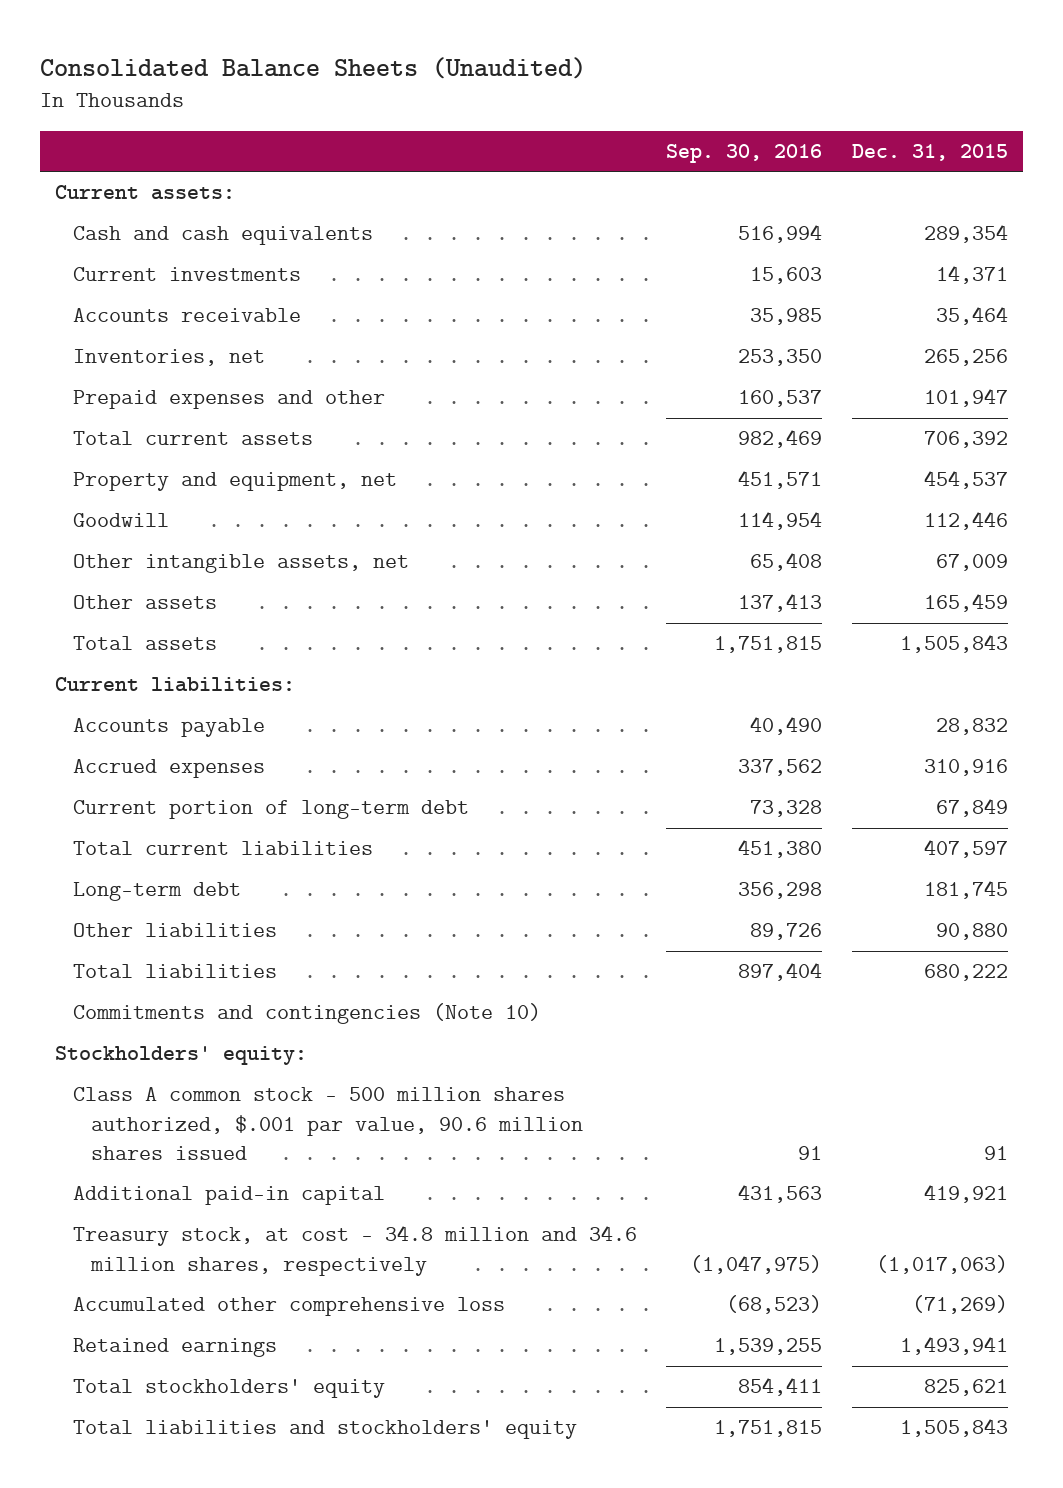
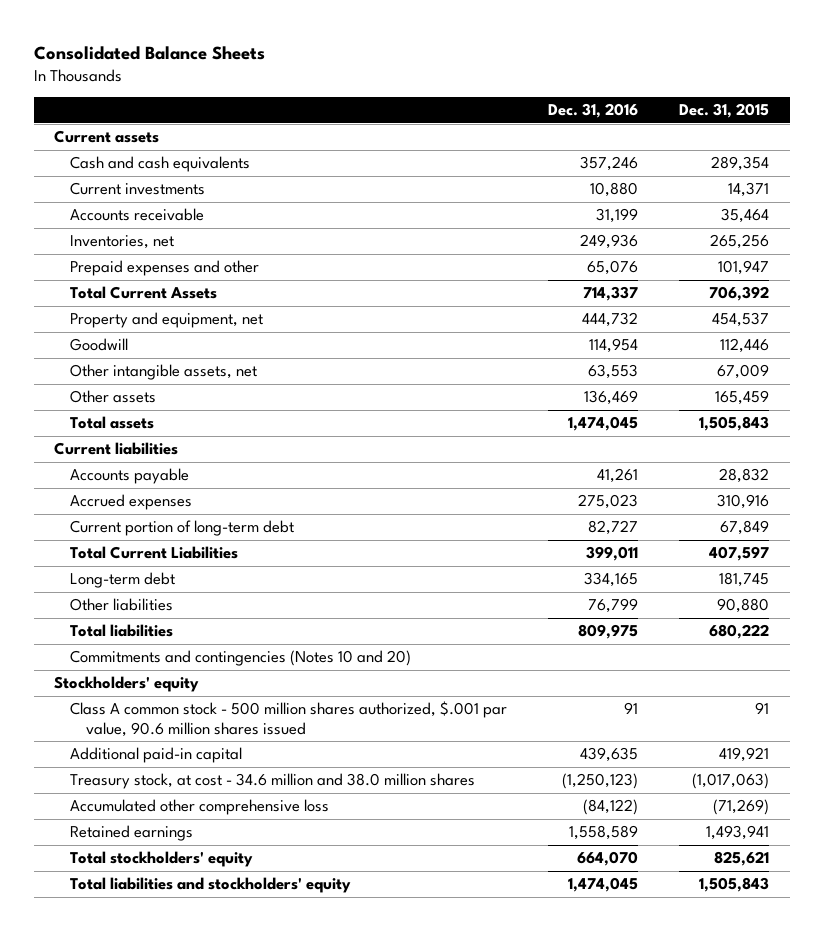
- Consolidated Balance Sheets (Unaudited)
+ Consolidated Balance Sheets
- | Sep. 30, 2016 | Dec. 31, 2015
+ | Dec. 31, 2016 | Dec. 31, 2015
- Current assets:
+ Current assets
- Total current assets | 982,469 | 706,392
+ Total Current Assets | 714,337 | 706,392
- Current liabilities:
+ Current liabilities
- Total current liabilities | 451,380 | 407,597
+ Total Current Liabilities | 399,011 | 407,597
- Commitments and contingencies (Note 10)
- Stockholders' equity:
+ Commitments and contingencies (Notes 10 and 20)
+ Stockholders' equity
- Treasury stock, at cost - 34.8 million and 34.6 million shares, respectively | (1,047,975) | (1,017,063)
+ Treasury stock, at cost - 34.6 million and 38.0 million shares | (1,250,123) | (1,017,063)

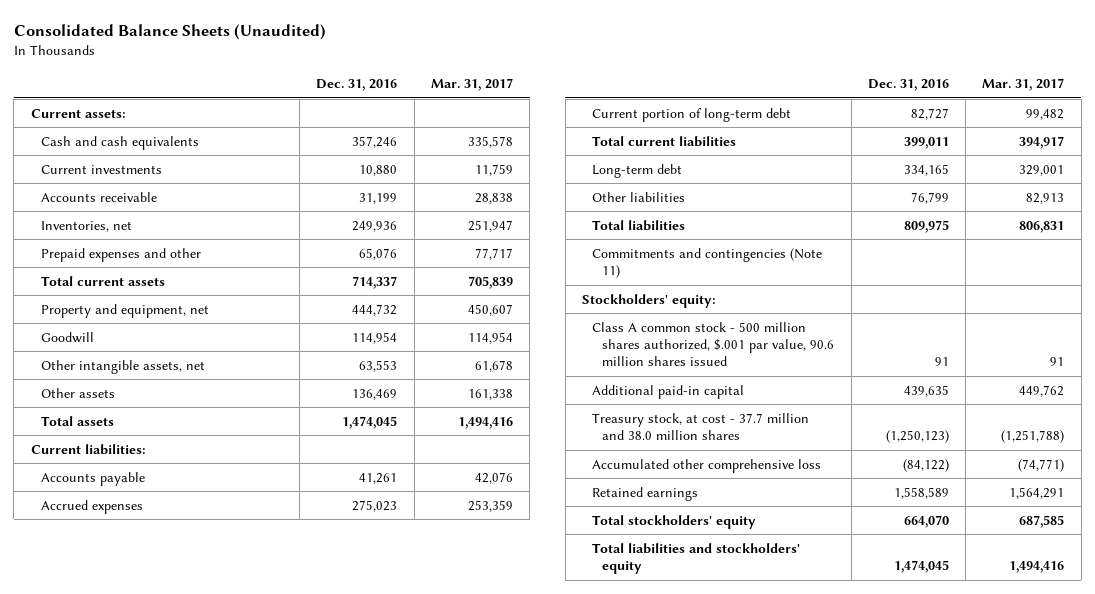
- Consolidated Balance Sheets
+ Consolidated Balance Sheets (Unaudited)
- | Dec. 31, 2016 | Dec. 31, 2015
+ | Dec. 31, 2016 | Mar. 31, 2017
- Current assets
+ Current assets:
- Total Current Assets | 714,337 | 706,392
+ Total current assets | 714,337 | 705,839
- Current liabilities
+ Current liabilities:
- Total Current Liabilities | 399,011 | 407,597
+ Total current liabilities | 399,011 | 394,917
- Commitments and contingencies (Notes 10 and 20)
- Stockholders' equity
+ Commitments and contingencies (Note 11)
+ Stockholders' equity:
- Treasury stock, at cost - 34.6 million and 38.0 million shares | (1,250,123) | (1,017,063)
+ Treasury stock, at cost - 37.7 million and 38.0 million shares | (1,250,123) | (1,251,788)

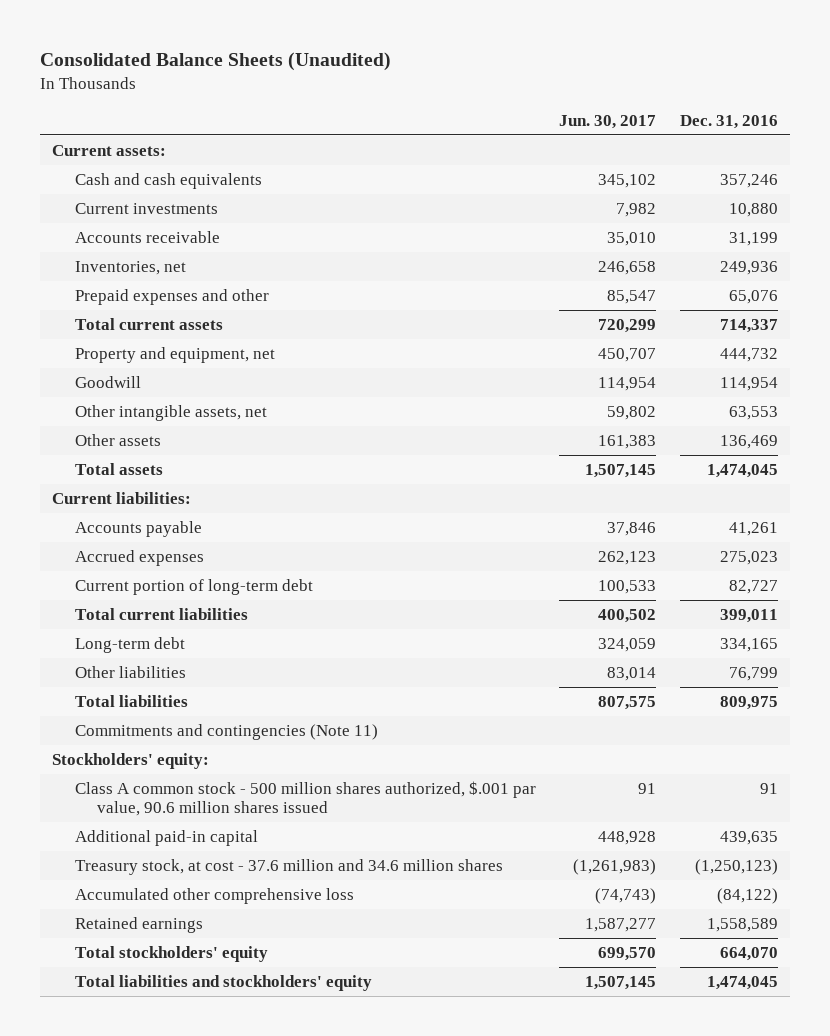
- | Dec. 31, 2016 | Mar. 31, 2017
+ | Jun. 30, 2017 | Dec. 31, 2016
- Treasury stock, at cost - 37.7 million and 38.0 million shares | (1,250,123) | (1,251,788)
+ Treasury stock, at cost - 37.6 million and 34.6 million shares | (1,261,983) | (1,250,123)

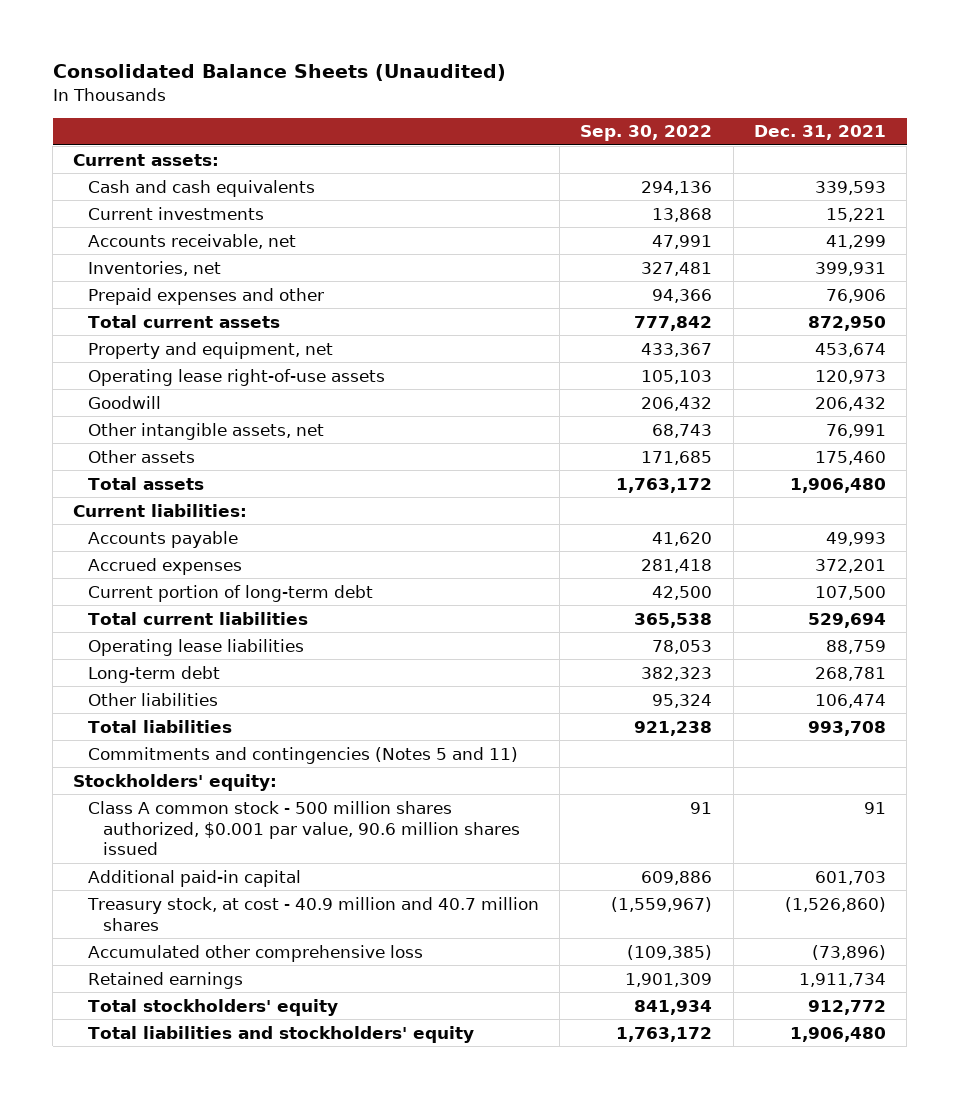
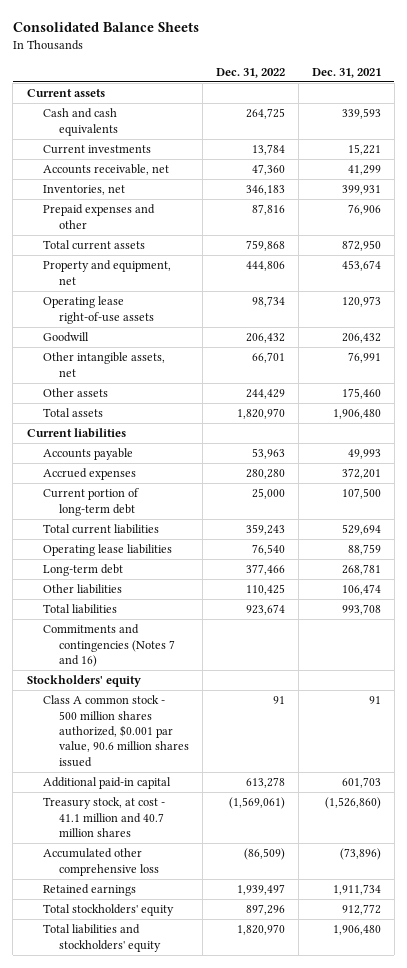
- Consolidated Balance Sheets (Unaudited)
+ Consolidated Balance Sheets
- | Sep. 30, 2022 | Dec. 31, 2021
+ | Dec. 31, 2022 | Dec. 31, 2021
- Current assets:
+ Current assets
- Current liabilities:
+ Current liabilities
- Commitments and contingencies (Notes 5 and 11)
- Stockholders' equity:
+ Commitments and contingencies (Notes 7 and 16)
+ Stockholders' equity
- Treasury stock, at cost - 40.9 million and 40.7 million shares | (1,559,967) | (1,526,860)
+ Treasury stock, at cost - 41.1 million and 40.7 million shares | (1,569,061) | (1,526,860)

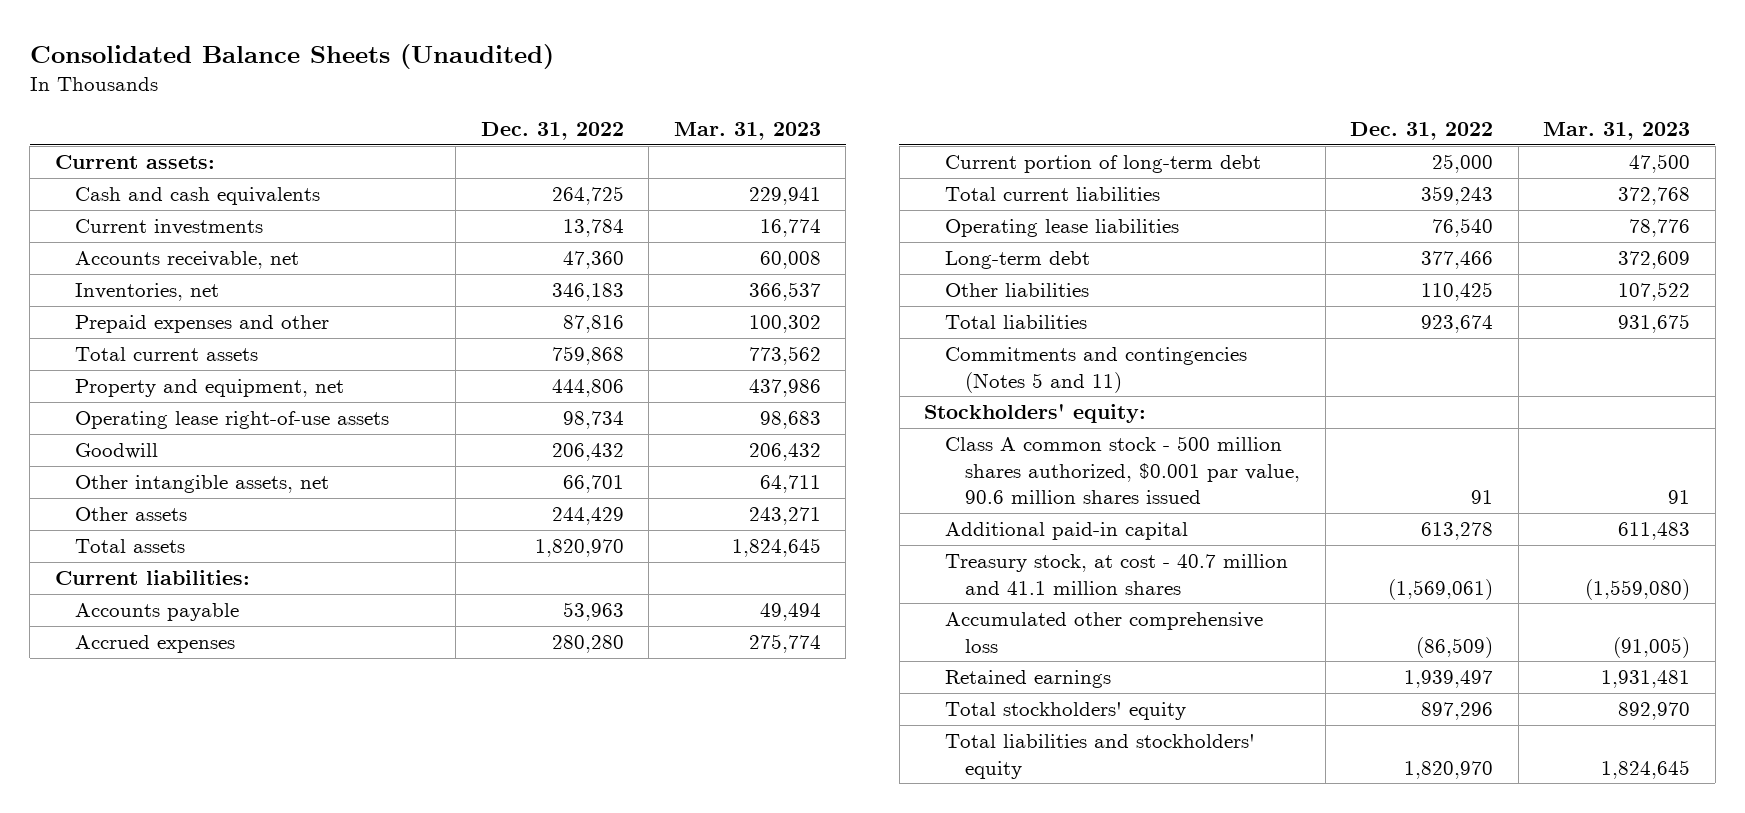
- Consolidated Balance Sheets
+ Consolidated Balance Sheets (Unaudited)
- | Dec. 31, 2022 | Dec. 31, 2021
+ | Dec. 31, 2022 | Mar. 31, 2023
- Current assets
+ Current assets:
- Current liabilities
+ Current liabilities:
- Commitments and contingencies (Notes 7 and 16)
- Stockholders' equity
+ Commitments and contingencies (Notes 5 and 11)
+ Stockholders' equity:
- Treasury stock, at cost - 41.1 million and 40.7 million shares | (1,569,061) | (1,526,860)
+ Treasury stock, at cost - 40.7 million and 41.1 million shares | (1,569,061) | (1,559,080)

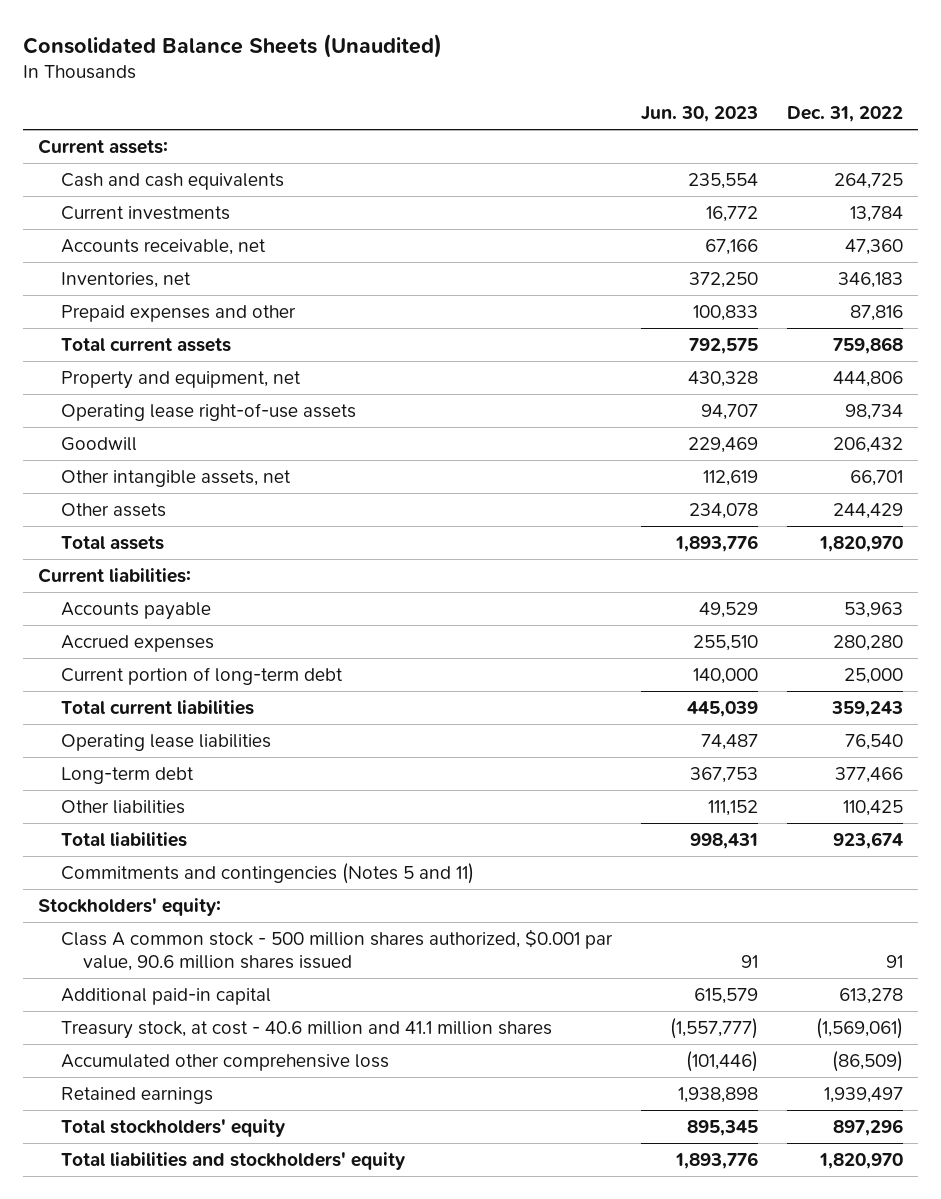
- | Dec. 31, 2022 | Mar. 31, 2023
+ | Jun. 30, 2023 | Dec. 31, 2022
- Treasury stock, at cost - 40.7 million and 41.1 million shares | (1,569,061) | (1,559,080)
+ Treasury stock, at cost - 40.6 million and 41.1 million shares | (1,557,777) | (1,569,061)

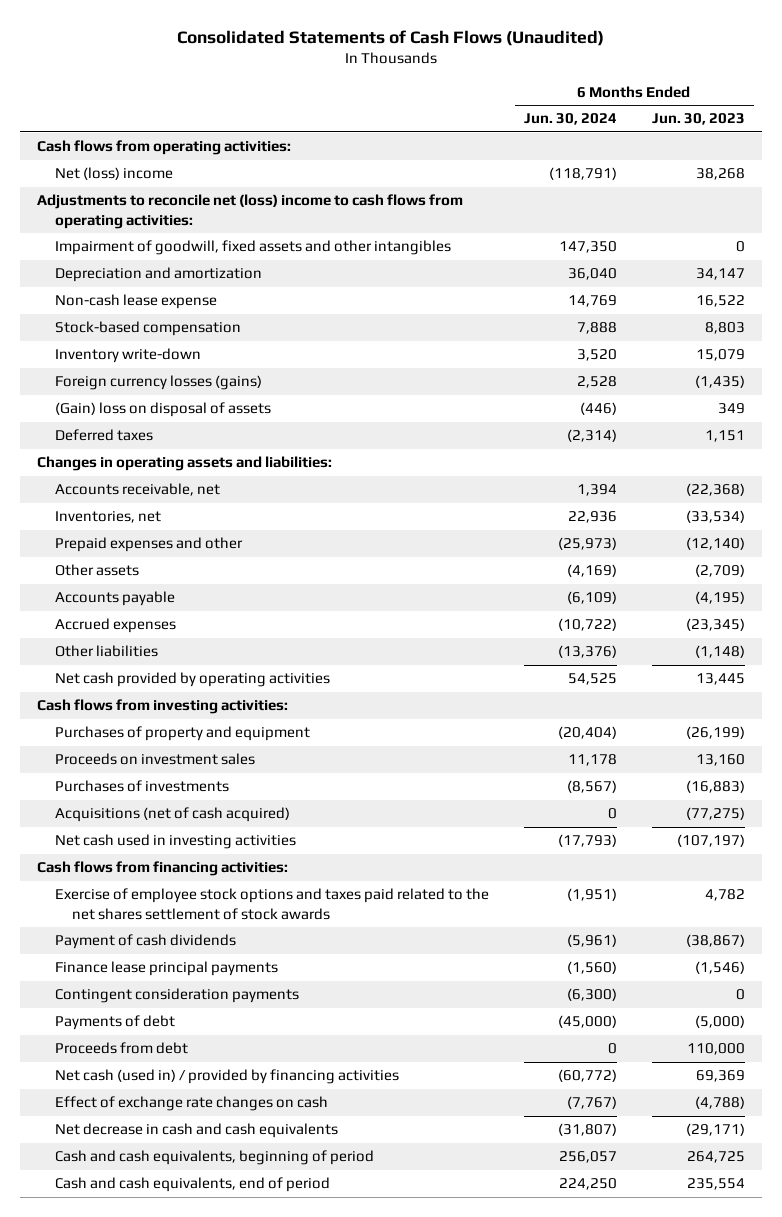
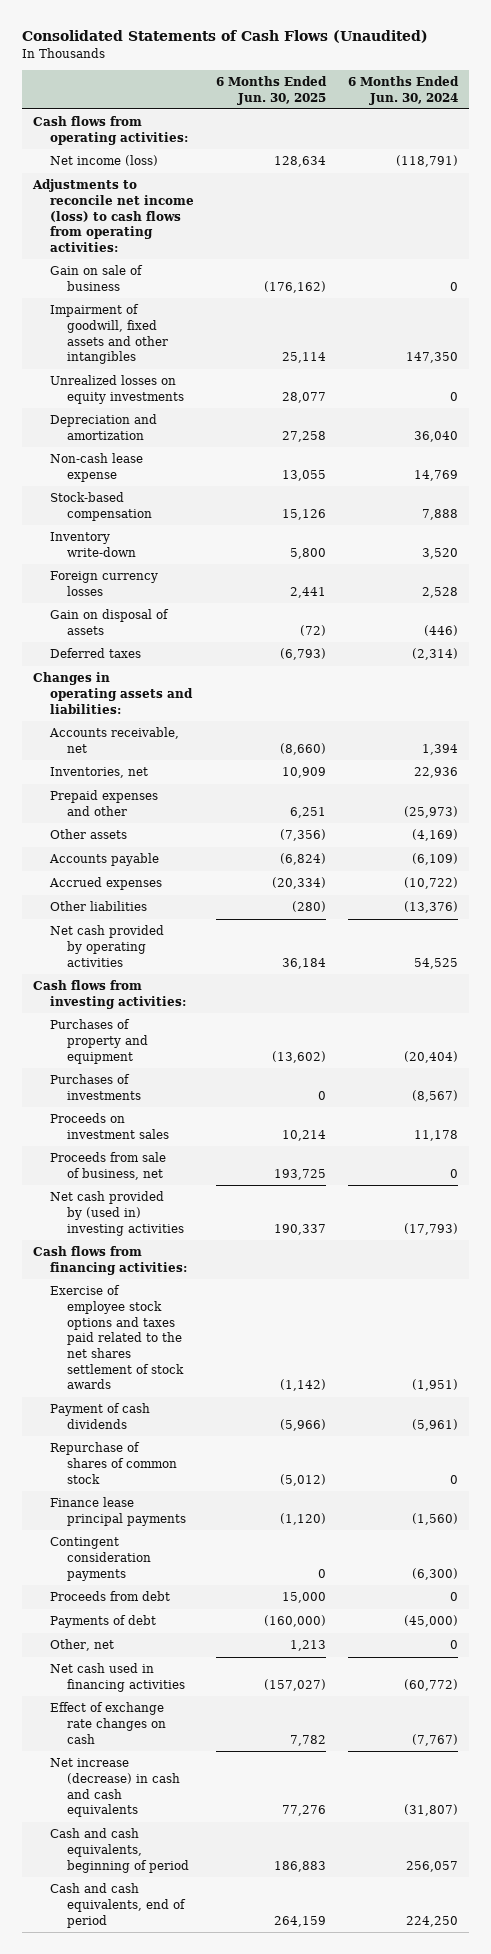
- | 6 Months Ended Jun. 30, 2024 | 6 Months Ended Jun. 30, 2023
+ | 6 Months Ended Jun. 30, 2025 | 6 Months Ended Jun. 30, 2024
- Net (loss) income | (118,791) | 38,268
- Adjustments to reconcile net (loss) income to cash flows from operating activities:
+ Net income (loss) | 128,634 | (118,791)
+ Adjustments to reconcile net income (loss) to cash flows from operating activities:
+ Gain on sale of business | (176,162) | 0
+ Unrealized losses on equity investments | 28,077 | 0
- Foreign currency losses (gains) | 2,528 | (1,435)
- (Gain) loss on disposal of assets | (446) | 349
+ Foreign currency losses | 2,441 | 2,528
+ Gain on disposal of assets | (72) | (446)
- Acquisitions (net of cash acquired) | 0 | (77,275)
- Net cash used in investing activities | (17,793) | (107,197)
moved down: Proceeds on investment sales | 10,214 | 11,178
+ Proceeds from sale of business, net | 193,725 | 0
+ Net cash provided by (used in) investing activities | 190,337 | (17,793)
+ Repurchase of shares of common stock | (5,012) | 0
- Net cash (used in) / provided by financing activities | (60,772) | 69,369
moved down: Payments of debt | (160,000) | (45,000)
+ Other, net | 1,213 | 0
+ Net cash used in financing activities | (157,027) | (60,772)
- Net decrease in cash and cash equivalents | (31,807) | (29,171)
+ Net increase (decrease) in cash and cash equivalents | 77,276 | (31,807)

